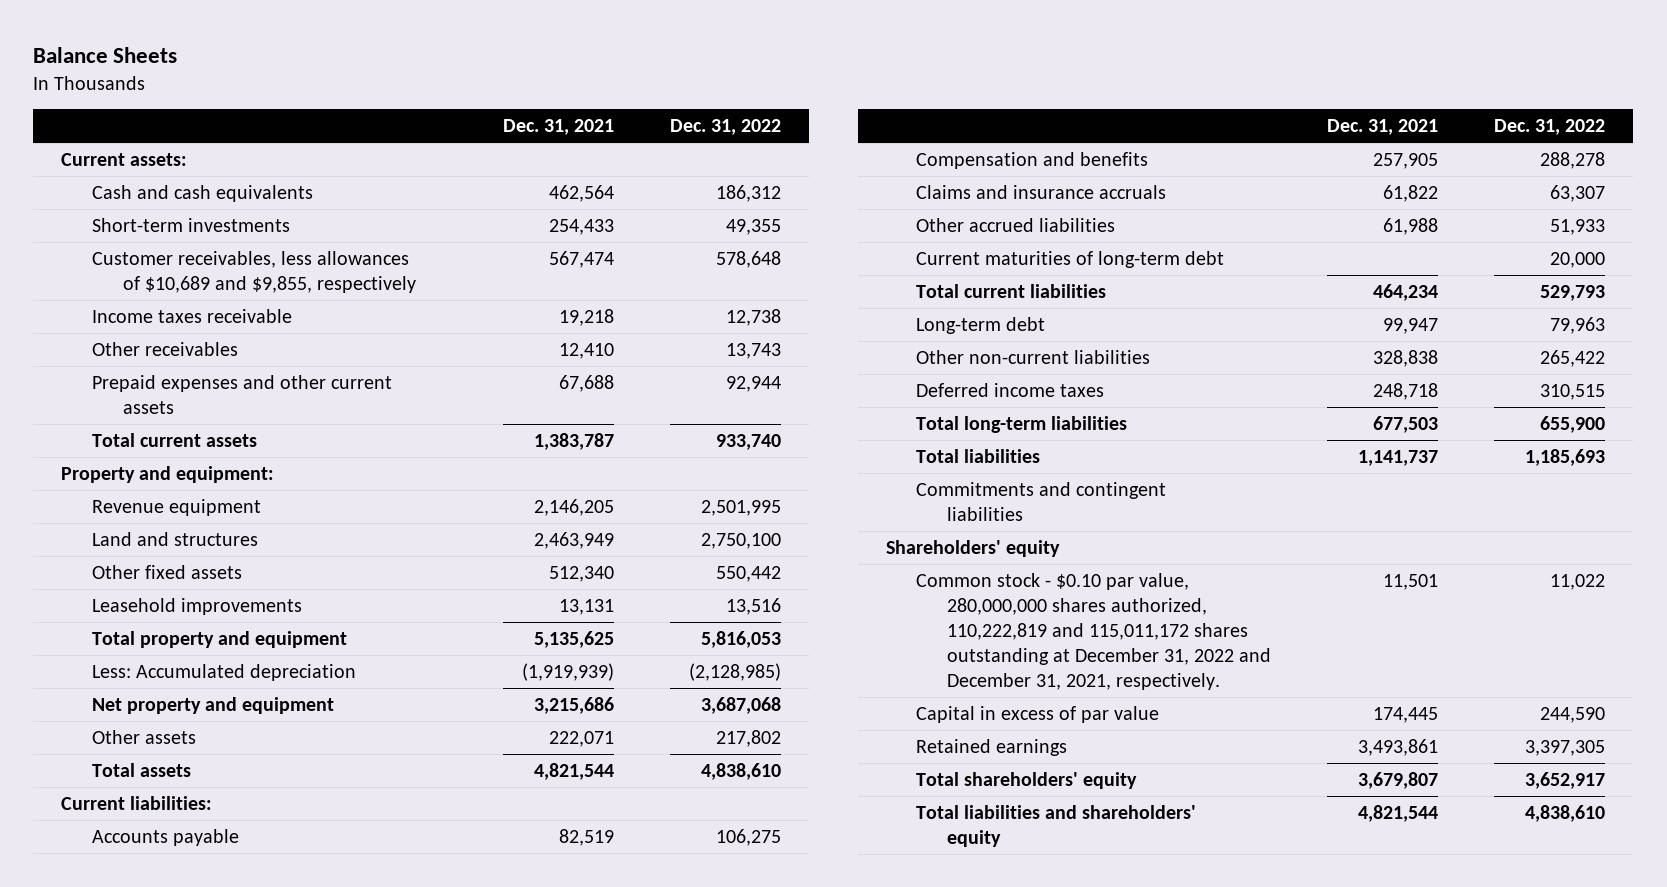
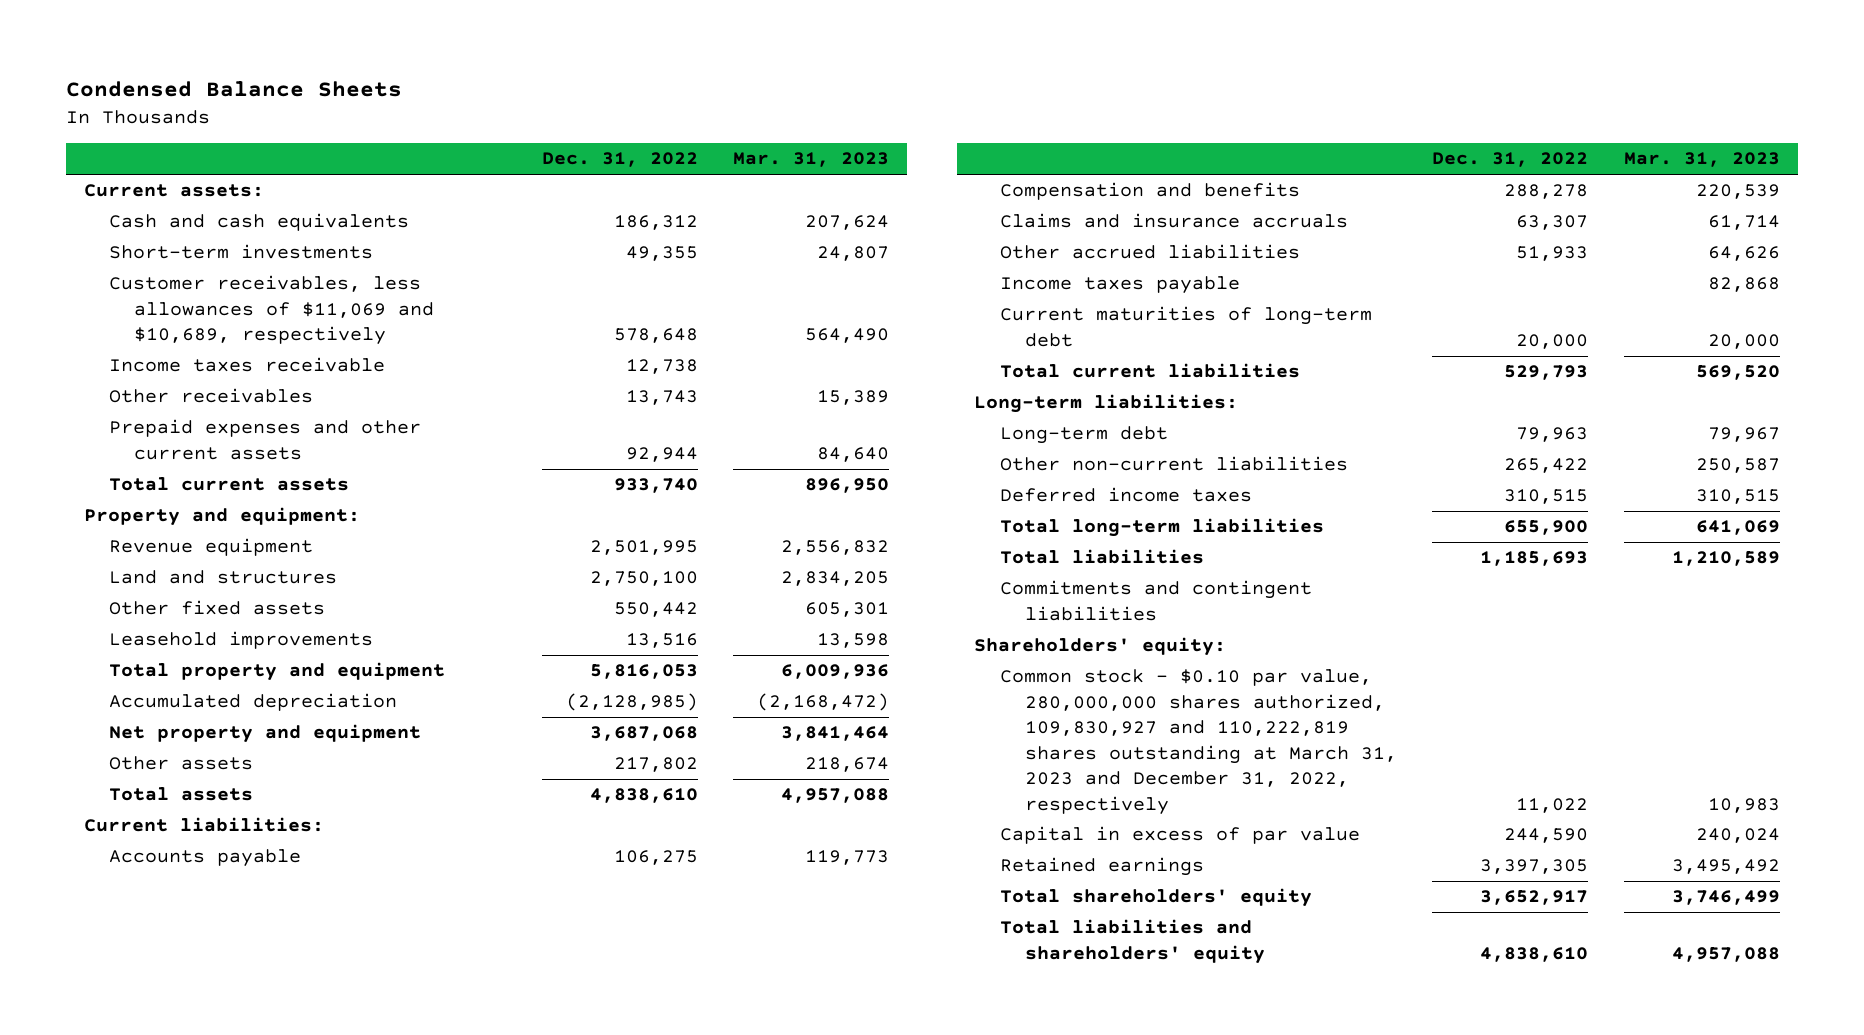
- Balance Sheets
+ Condensed Balance Sheets
- | Dec. 31, 2021 | Dec. 31, 2022
+ | Dec. 31, 2022 | Mar. 31, 2023
- Customer receivables, less allowances of $10,689 and $9,855, respectively | 567,474 | 578,648
+ Customer receivables, less allowances of $11,069 and $10,689, respectively | 578,648 | 564,490
- Less: Accumulated depreciation | (1,919,939) | (2,128,985)
+ Accumulated depreciation | (2,128,985) | (2,168,472)
+ Income taxes payable | | 82,868
+ Long-term liabilities:
- Shareholders' equity
- Common stock - $0.10 par value, 280,000,000 shares authorized, 110,222,819 and 115,011,172 shares outstanding at December 31, 2022 and December 31, 2021, respectively. | 11,501 | 11,022
+ Shareholders' equity:
+ Common stock - $0.10 par value, 280,000,000 shares authorized, 109,830,927 and 110,222,819 shares outstanding at March 31, 2023 and December 31, 2022, respectively | 11,022 | 10,983

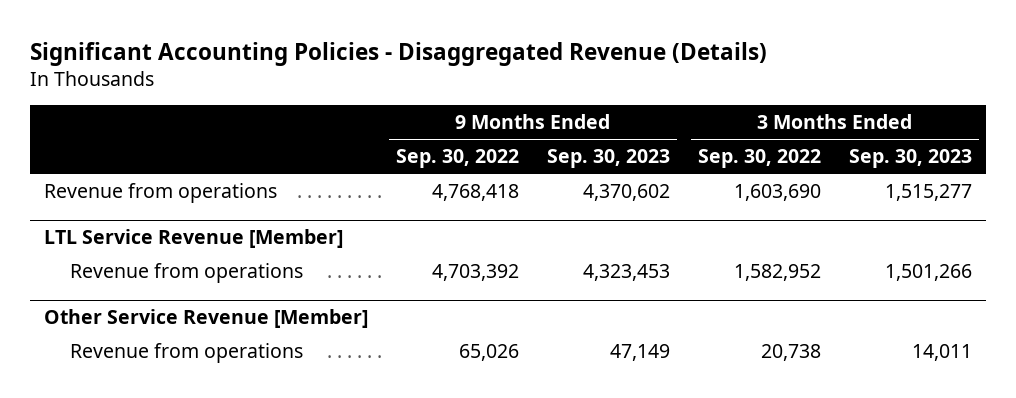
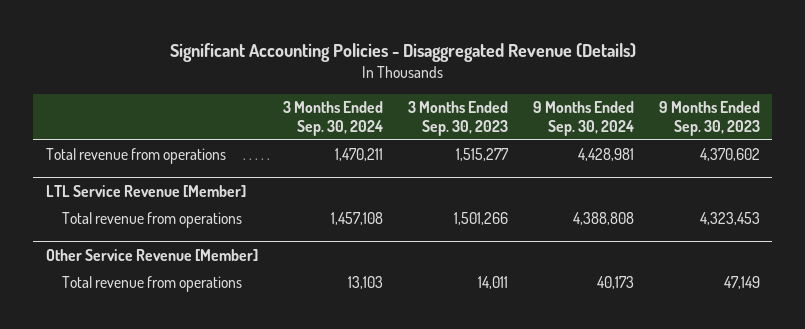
- | 9 Months Ended Sep. 30, 2022 | 9 Months Ended Sep. 30, 2023 | 3 Months Ended Sep. 30, 2022 | 3 Months Ended Sep. 30, 2023
+ | 3 Months Ended Sep. 30, 2024 | 3 Months Ended Sep. 30, 2023 | 9 Months Ended Sep. 30, 2024 | 9 Months Ended Sep. 30, 2023
- Revenue from operations | 4,768,418 | 4,370,602 | 1,603,690 | 1,515,277
+ Total revenue from operations | 1,470,211 | 1,515,277 | 4,428,981 | 4,370,602
@ LTL Service Revenue [Member]
- Revenue from operations | 4,703,392 | 4,323,453 | 1,582,952 | 1,501,266
+ Total revenue from operations | 1,457,108 | 1,501,266 | 4,388,808 | 4,323,453
@ Other Service Revenue [Member]
- Revenue from operations | 65,026 | 47,149 | 20,738 | 14,011
+ Total revenue from operations | 13,103 | 14,011 | 40,173 | 47,149

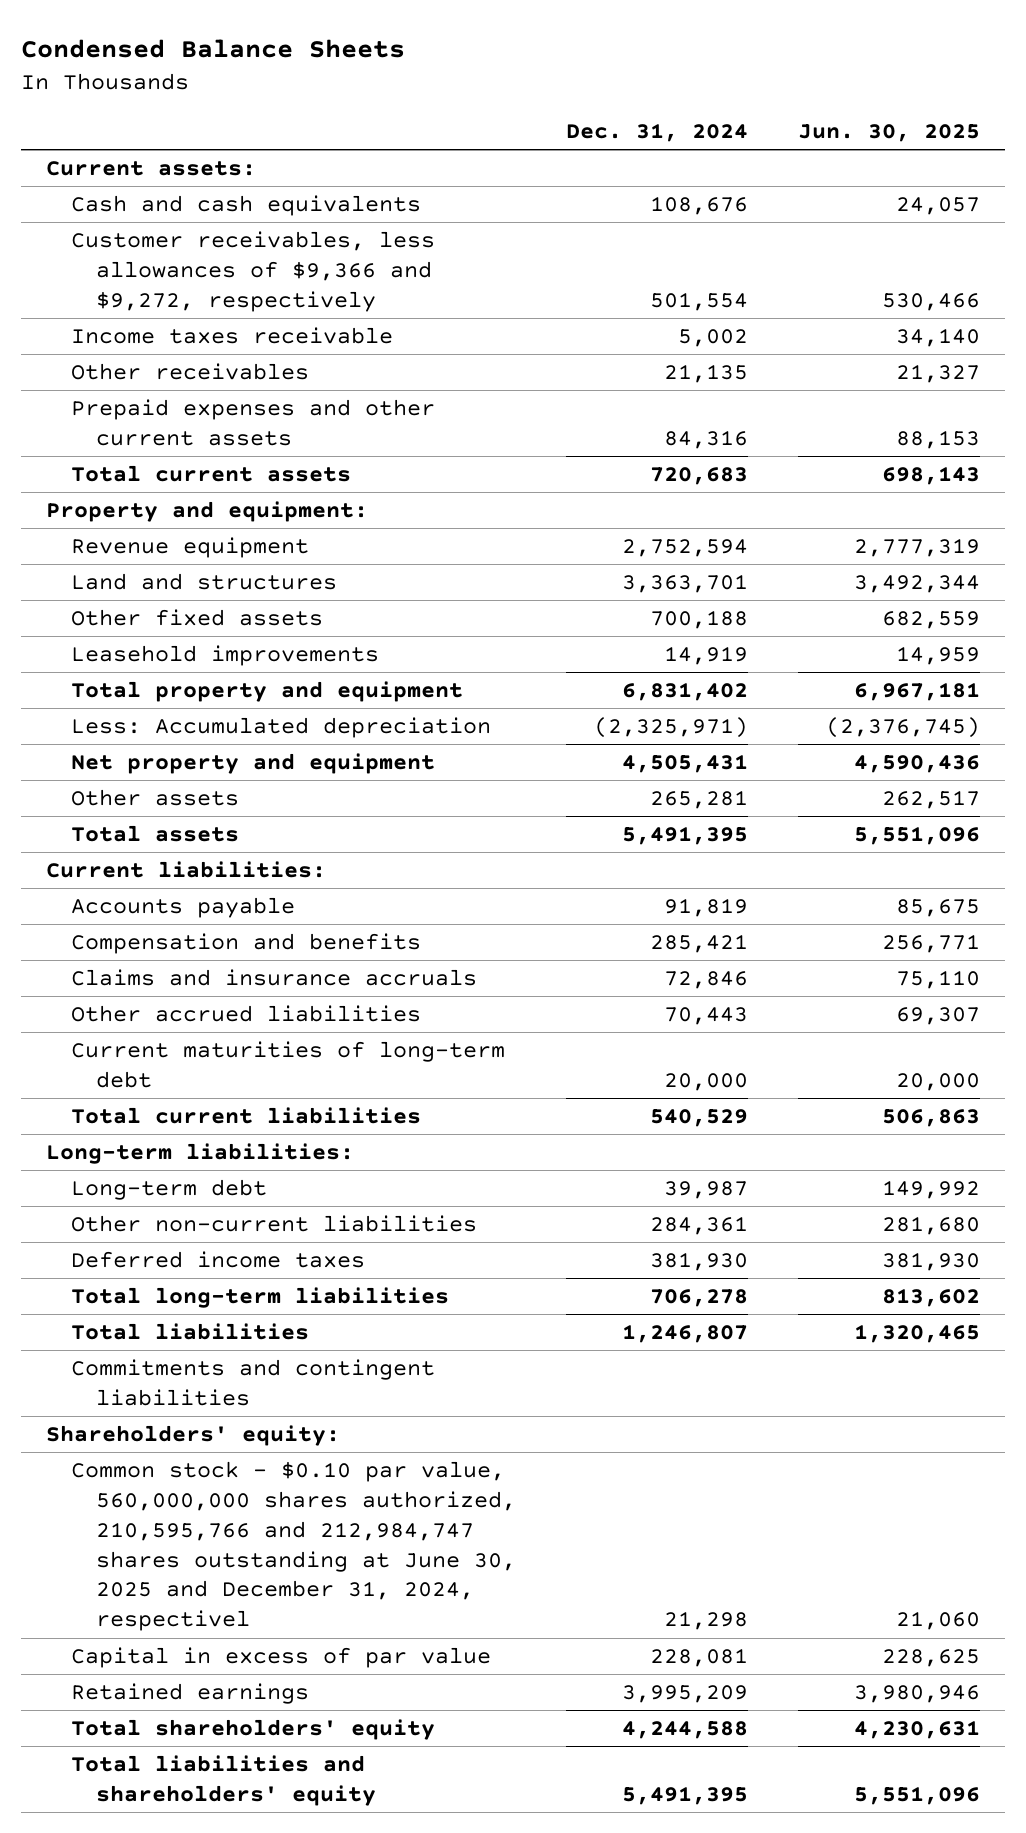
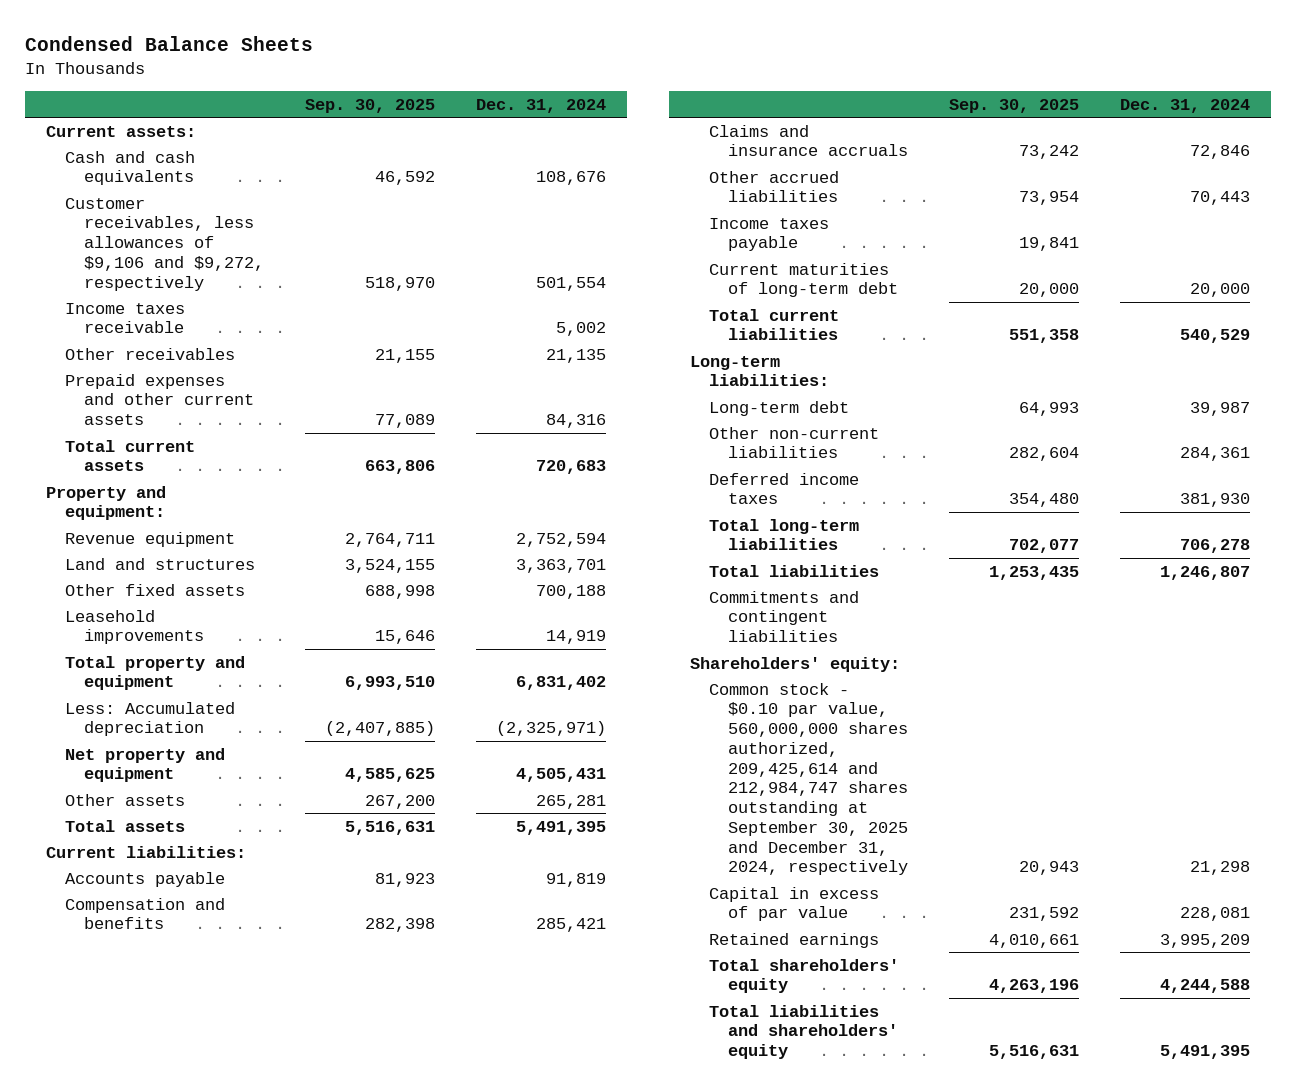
- | Dec. 31, 2024 | Jun. 30, 2025
+ | Sep. 30, 2025 | Dec. 31, 2024
- Customer receivables, less allowances of $9,366 and $9,272, respectively | 501,554 | 530,466
+ Customer receivables, less allowances of $9,106 and $9,272, respectively | 518,970 | 501,554
+ Income taxes payable | 19,841 |
- Common stock - $0.10 par value, 560,000,000 shares authorized, 210,595,766 and 212,984,747 shares outstanding at June 30, 2025 and December 31, 2024, respectivel | 21,298 | 21,060
+ Common stock - $0.10 par value, 560,000,000 shares authorized, 209,425,614 and 212,984,747 shares outstanding at September 30, 2025 and December 31, 2024, respectively | 20,943 | 21,298

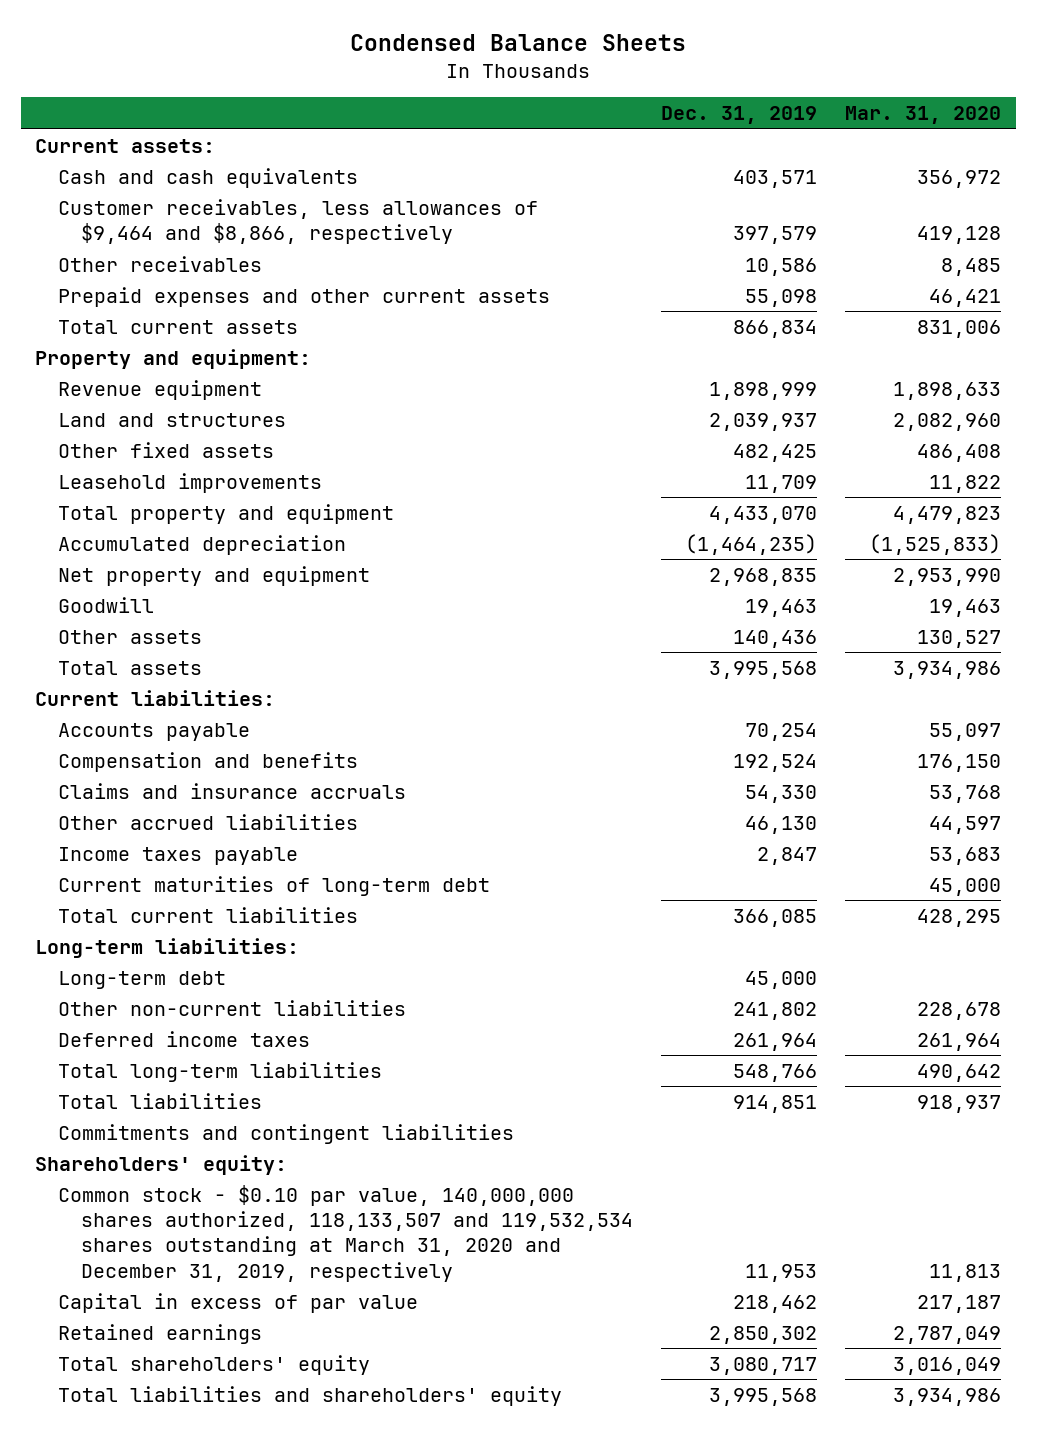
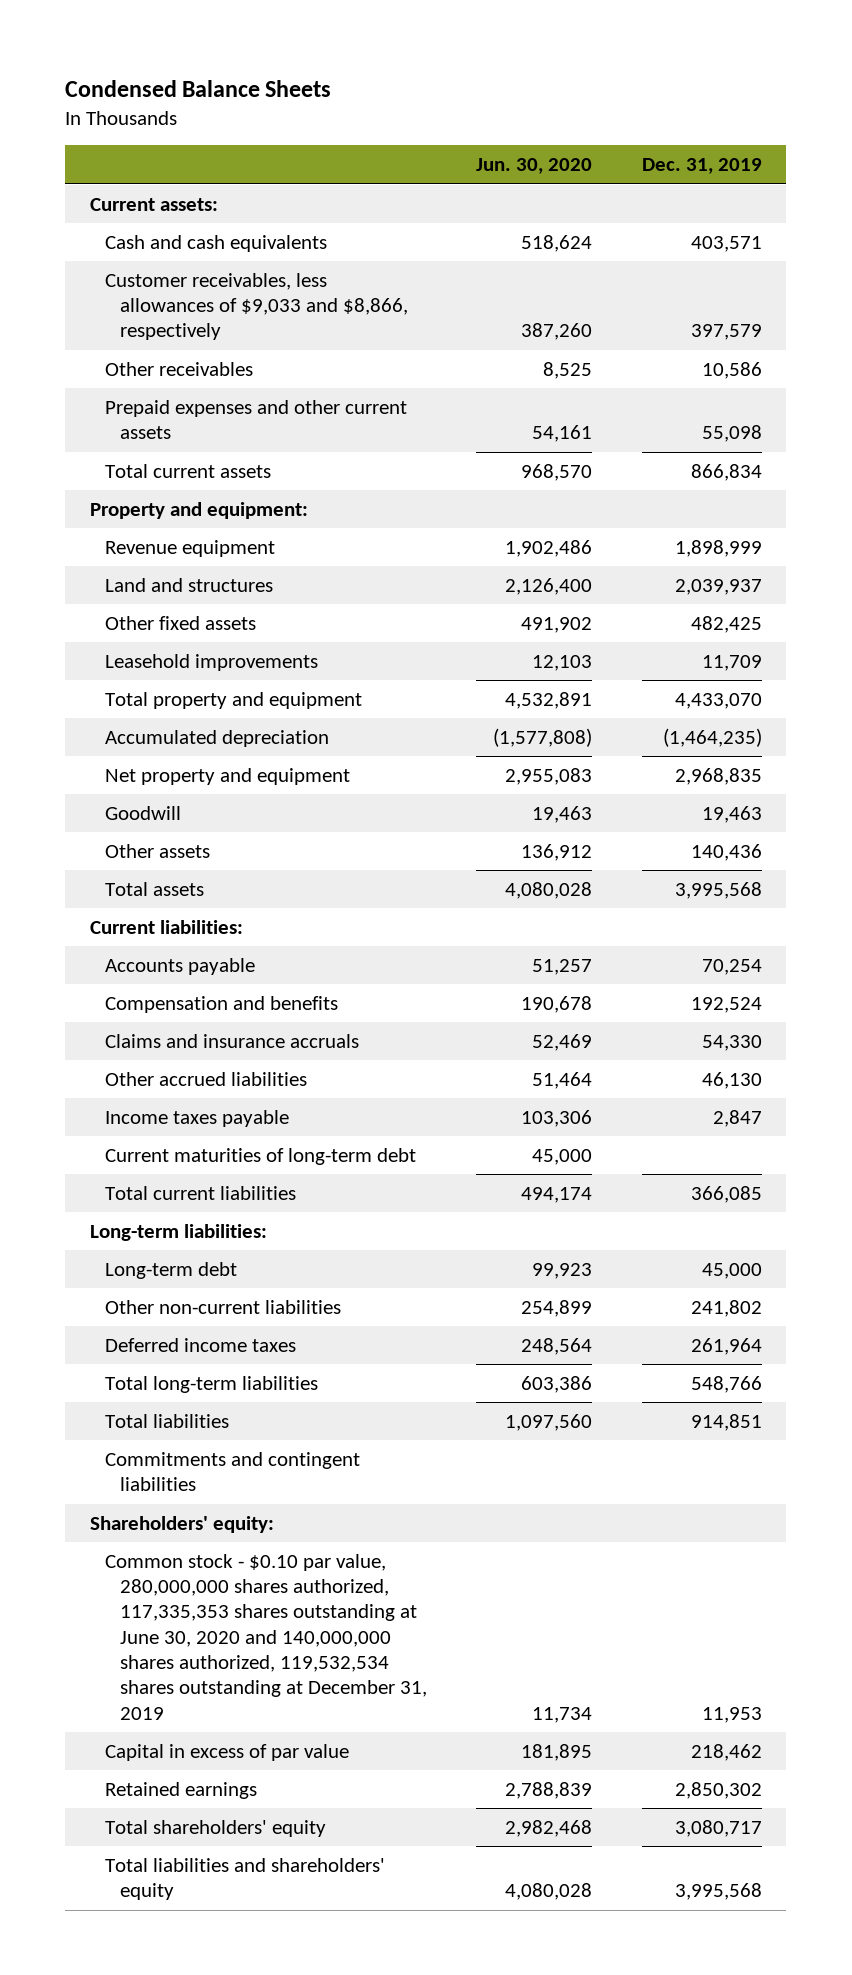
- | Dec. 31, 2019 | Mar. 31, 2020
+ | Jun. 30, 2020 | Dec. 31, 2019
- Customer receivables, less allowances of $9,464 and $8,866, respectively | 397,579 | 419,128
+ Customer receivables, less allowances of $9,033 and $8,866, respectively | 387,260 | 397,579
- Common stock - $0.10 par value, 140,000,000 shares authorized, 118,133,507 and 119,532,534 shares outstanding at March 31, 2020 and December 31, 2019, respectively | 11,953 | 11,813
+ Common stock - $0.10 par value, 280,000,000 shares authorized, 117,335,353 shares outstanding at June 30, 2020 and 140,000,000 shares authorized, 119,532,534 shares outstanding at December 31, 2019 | 11,734 | 11,953

